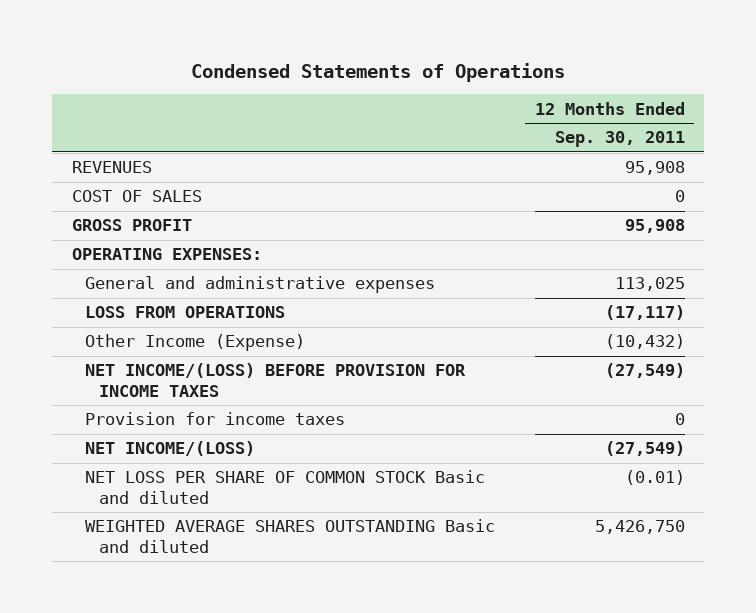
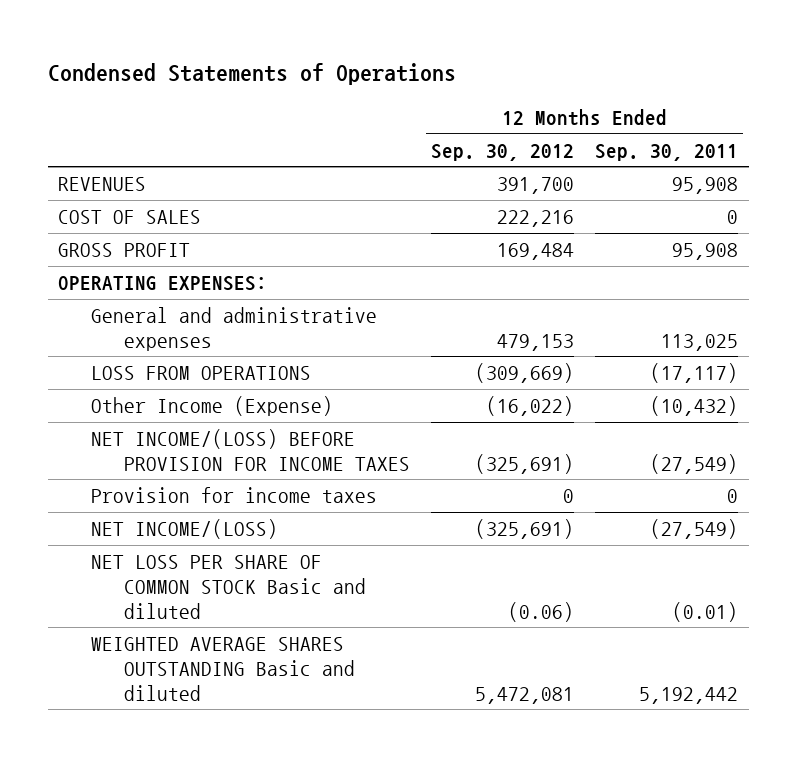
- | 12 Months Ended Sep. 30, 2011
+ | 12 Months Ended Sep. 30, 2012 | 12 Months Ended Sep. 30, 2011
- WEIGHTED AVERAGE SHARES OUTSTANDING Basic and diluted | 5,426,750
+ WEIGHTED AVERAGE SHARES OUTSTANDING Basic and diluted | 5,472,081 | 5,192,442

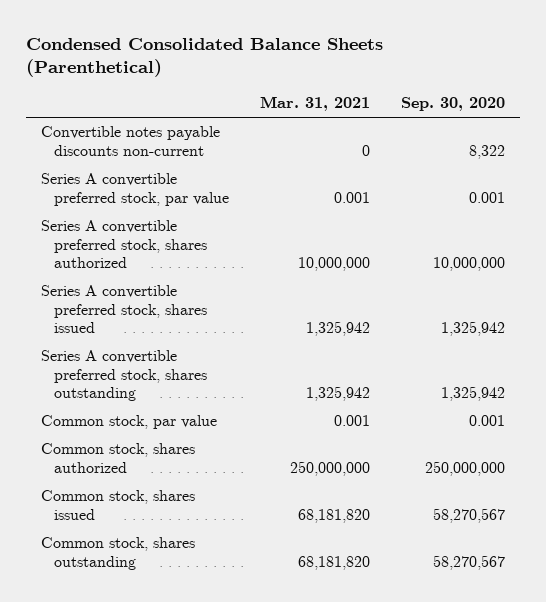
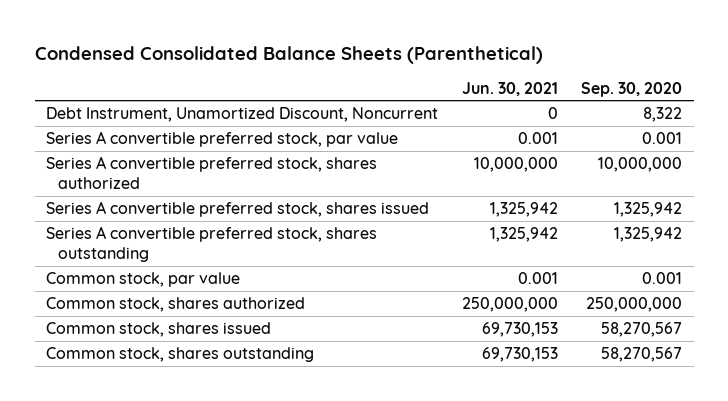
- | Mar. 31, 2021 | Sep. 30, 2020
+ | Jun. 30, 2021 | Sep. 30, 2020
- Convertible notes payable discounts non-current | 0 | 8,322
+ Debt Instrument, Unamortized Discount, Noncurrent | 0 | 8,322

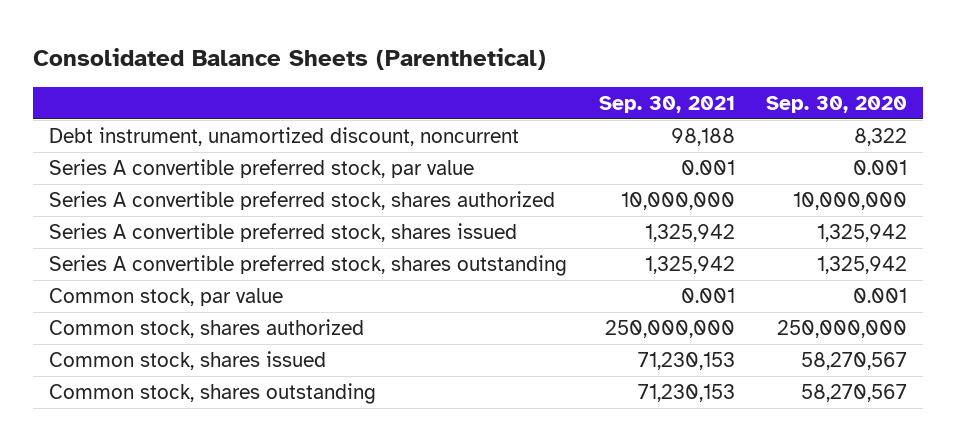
- Condensed Consolidated Balance Sheets (Parenthetical)
+ Consolidated Balance Sheets (Parenthetical)
- | Jun. 30, 2021 | Sep. 30, 2020
+ | Sep. 30, 2021 | Sep. 30, 2020
- Debt Instrument, Unamortized Discount, Noncurrent | 0 | 8,322
+ Debt instrument, unamortized discount, noncurrent | 98,188 | 8,322

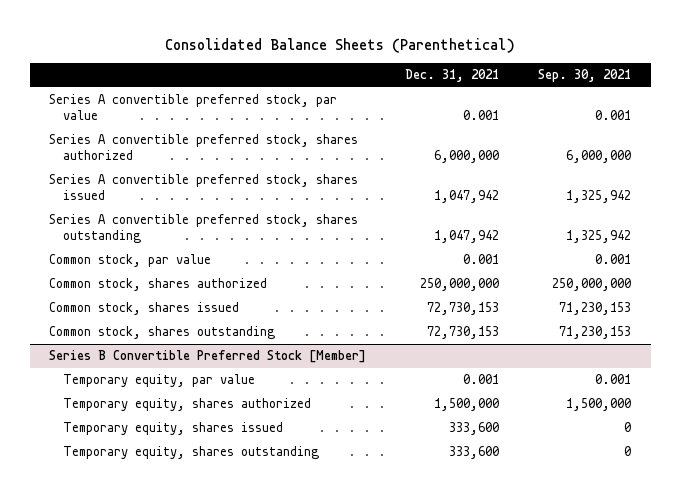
- | Sep. 30, 2021 | Sep. 30, 2020
+ | Dec. 31, 2021 | Sep. 30, 2021
- Debt instrument, unamortized discount, noncurrent | 98,188 | 8,322
- Series A convertible preferred stock, shares authorized | 10,000,000 | 10,000,000
+ Series A convertible preferred stock, shares authorized | 6,000,000 | 6,000,000
+ Series B Convertible Preferred Stock [Member]
+ Temporary equity, par value | 0.001 | 0.001
+ Temporary equity, shares authorized | 1,500,000 | 1,500,000
+ Temporary equity, shares issued | 333,600 | 0
+ Temporary equity, shares outstanding | 333,600 | 0

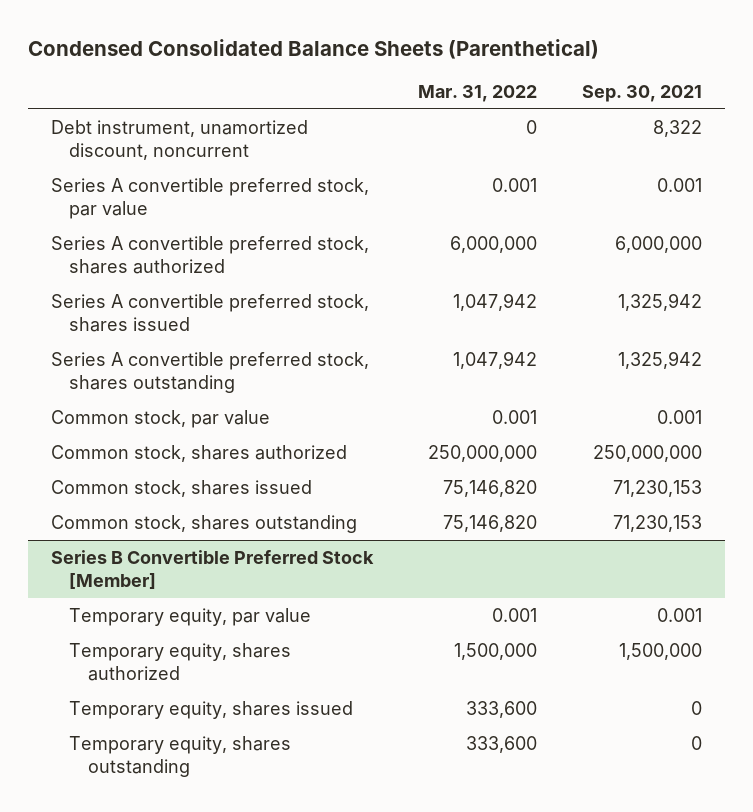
- Consolidated Balance Sheets (Parenthetical)
+ Condensed Consolidated Balance Sheets (Parenthetical)
- | Dec. 31, 2021 | Sep. 30, 2021
+ | Mar. 31, 2022 | Sep. 30, 2021
+ Debt instrument, unamortized discount, noncurrent | 0 | 8,322

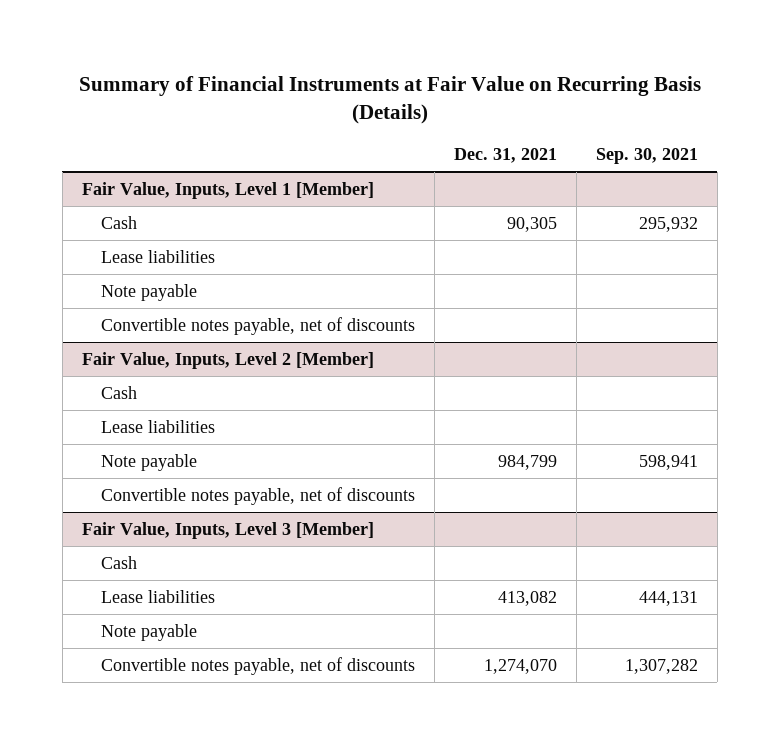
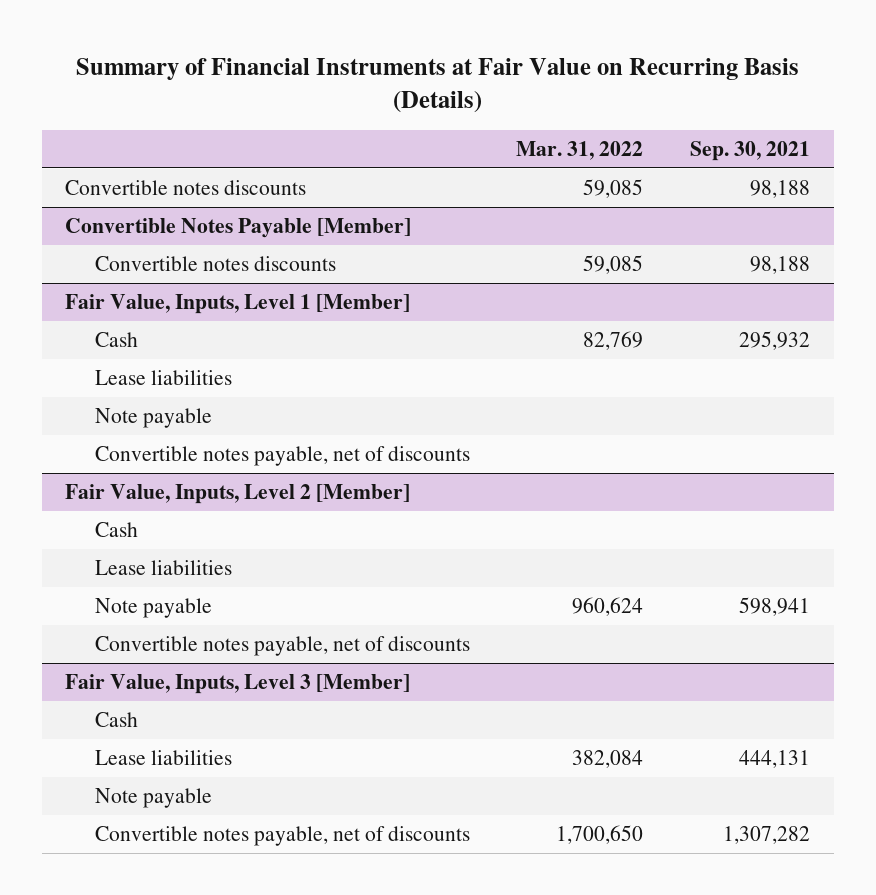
- | Dec. 31, 2021 | Sep. 30, 2021
+ | Mar. 31, 2022 | Sep. 30, 2021
+ Convertible notes discounts | 59,085 | 98,188
+ Convertible Notes Payable [Member]
+ Convertible notes discounts | 59,085 | 98,188

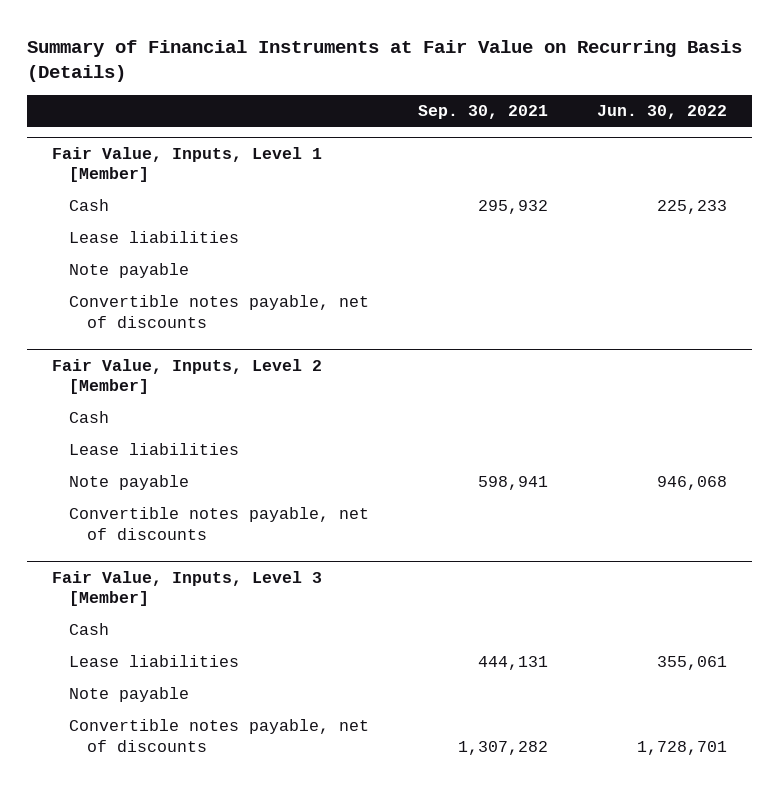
- | Mar. 31, 2022 | Sep. 30, 2021
+ | Sep. 30, 2021 | Jun. 30, 2022
- Convertible notes discounts | 59,085 | 98,188
- Convertible Notes Payable [Member]
- Convertible notes discounts | 59,085 | 98,188

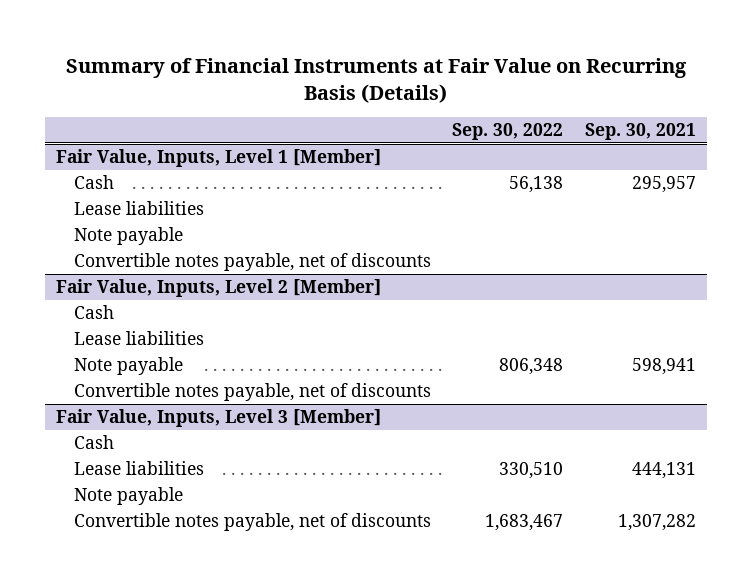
- | Sep. 30, 2021 | Jun. 30, 2022
+ | Sep. 30, 2022 | Sep. 30, 2021
@ Fair Value, Inputs, Level 1 [Member]
- Cash | 295,932 | 225,233
+ Cash | 56,138 | 295,957

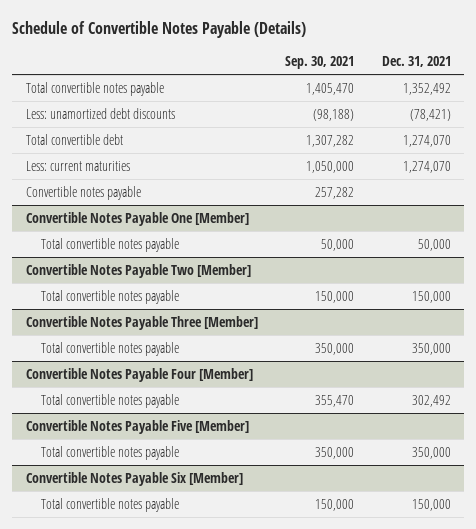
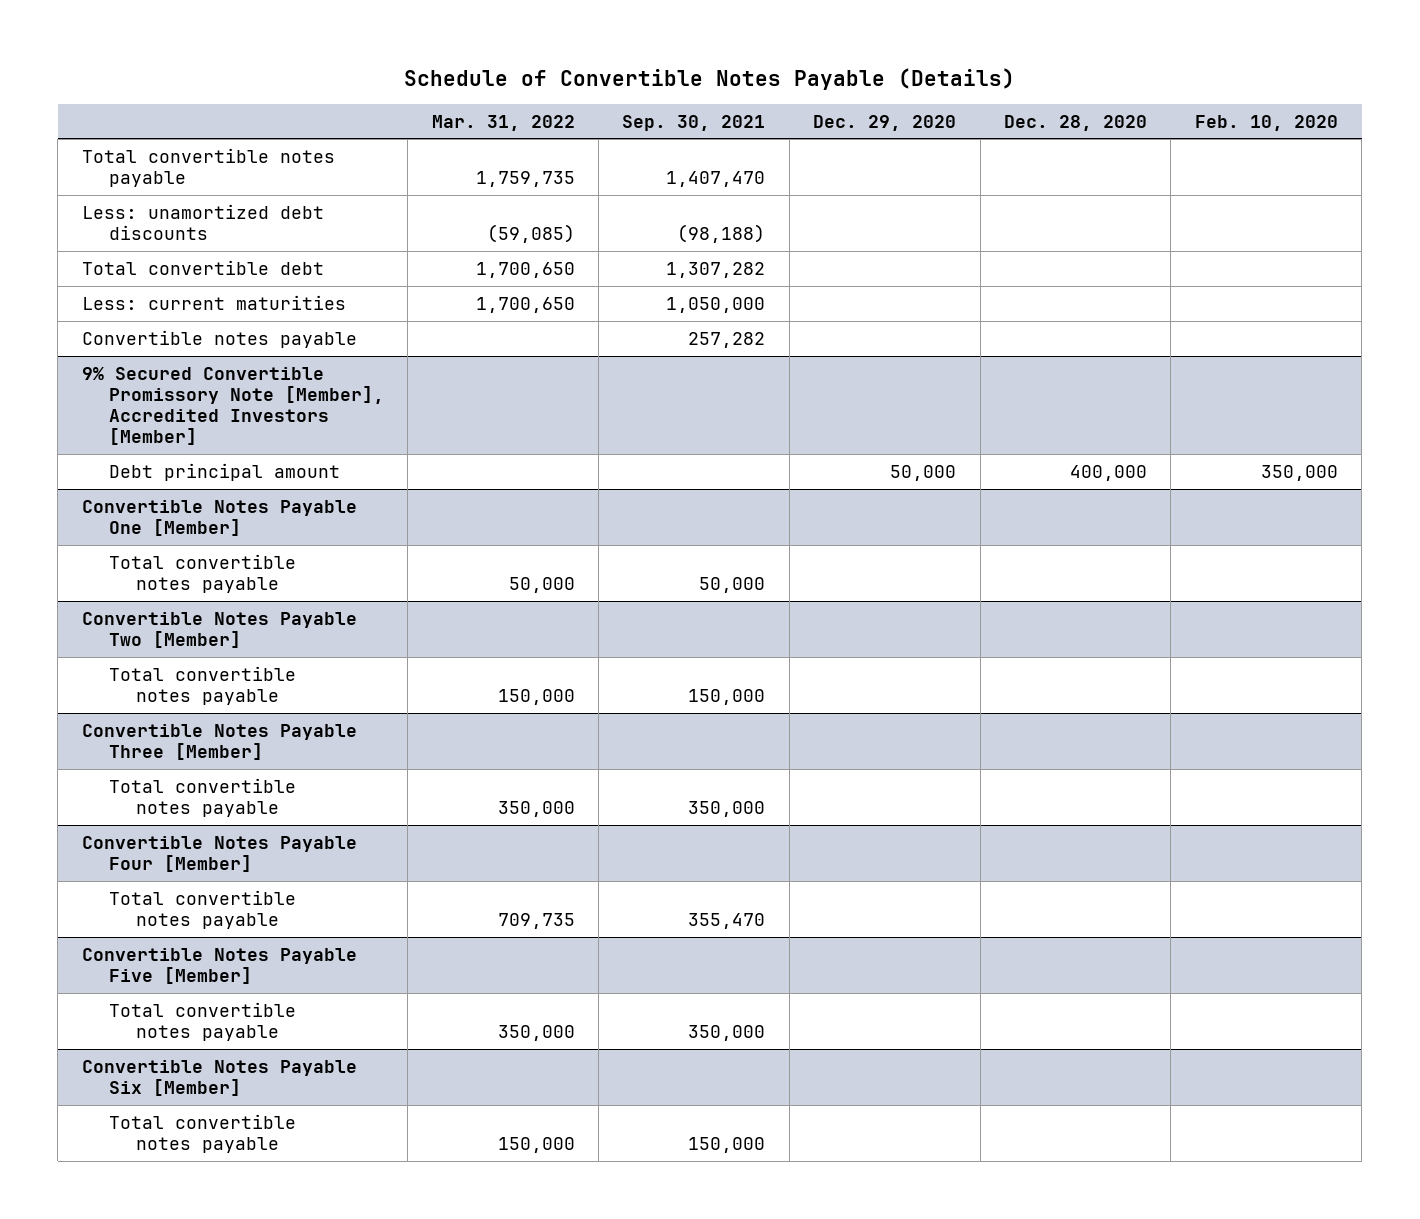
- | Sep. 30, 2021 | Dec. 31, 2021
+ | Mar. 31, 2022 | Sep. 30, 2021 | Dec. 29, 2020 | Dec. 28, 2020 | Feb. 10, 2020
- Total convertible notes payable | 1,405,470 | 1,352,492
+ Total convertible notes payable | 1,759,735 | 1,407,470 | | |
+ 9% Secured Convertible Promissory Note [Member], Accredited Investors [Member]
+ Debt principal amount | | | 50,000 | 400,000 | 350,000

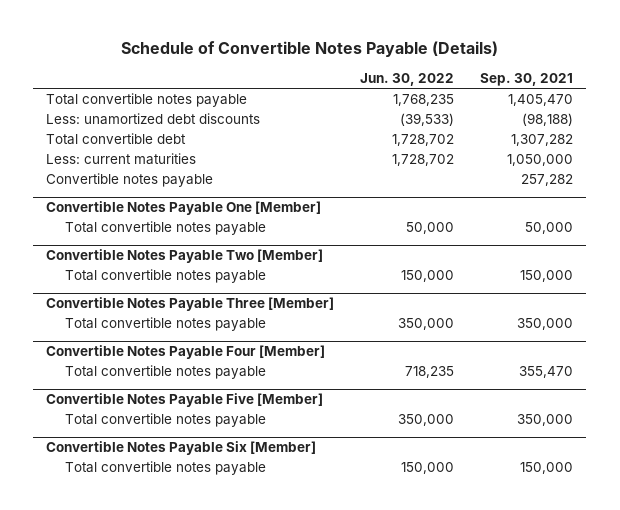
- | Mar. 31, 2022 | Sep. 30, 2021 | Dec. 29, 2020 | Dec. 28, 2020 | Feb. 10, 2020
+ | Jun. 30, 2022 | Sep. 30, 2021
- Total convertible notes payable | 1,759,735 | 1,407,470 | | |
+ Total convertible notes payable | 1,768,235 | 1,405,470
- 9% Secured Convertible Promissory Note [Member], Accredited Investors [Member]
- Debt principal amount | | | 50,000 | 400,000 | 350,000

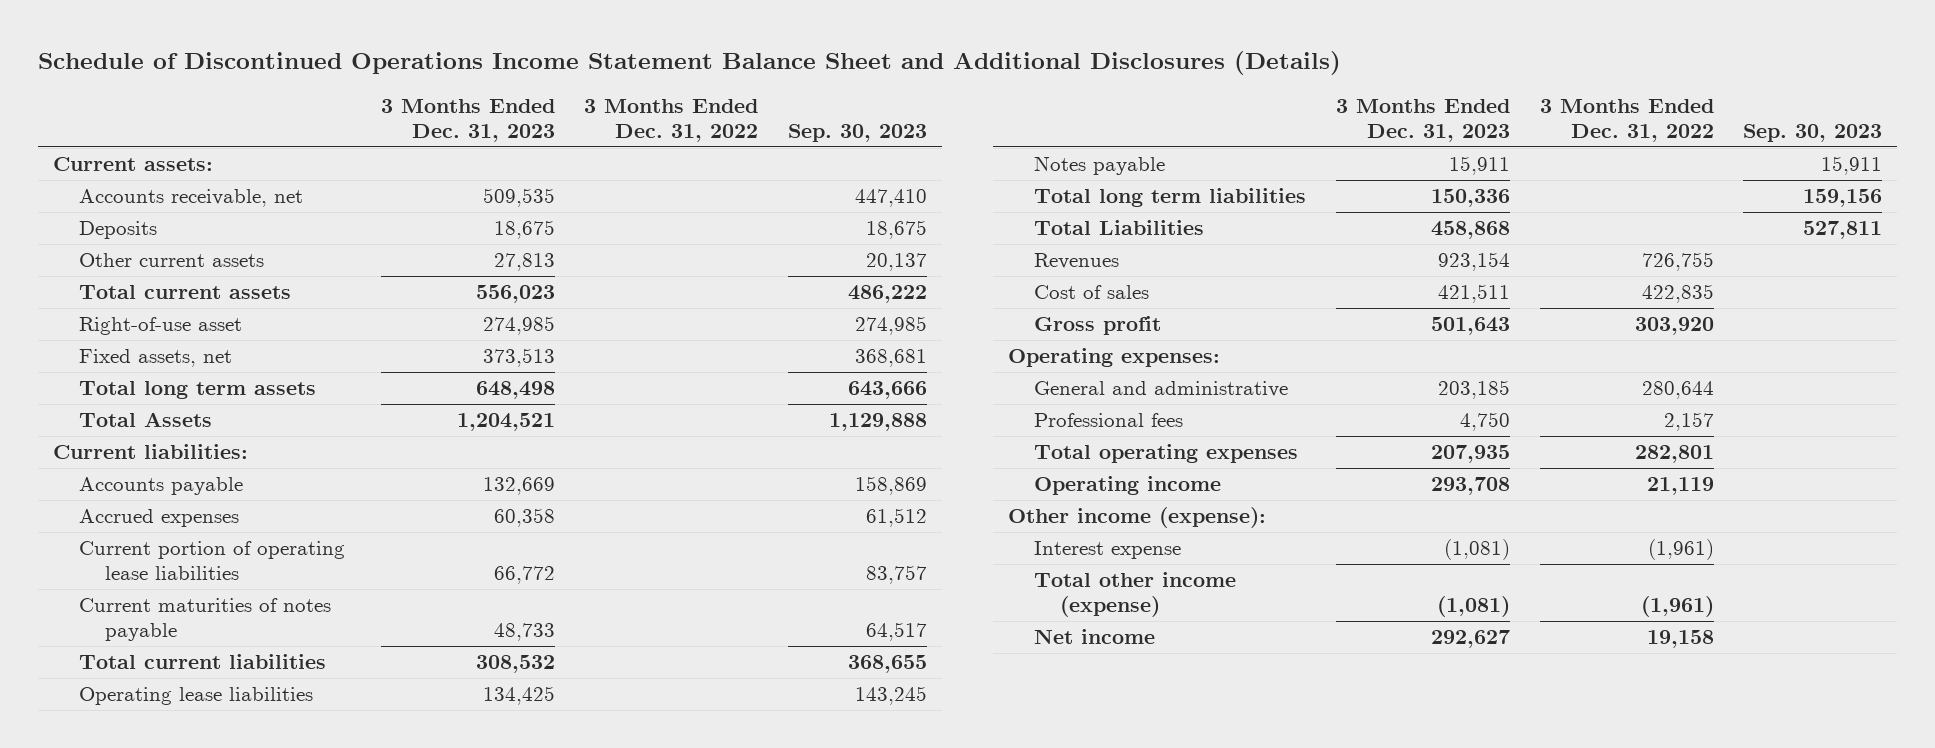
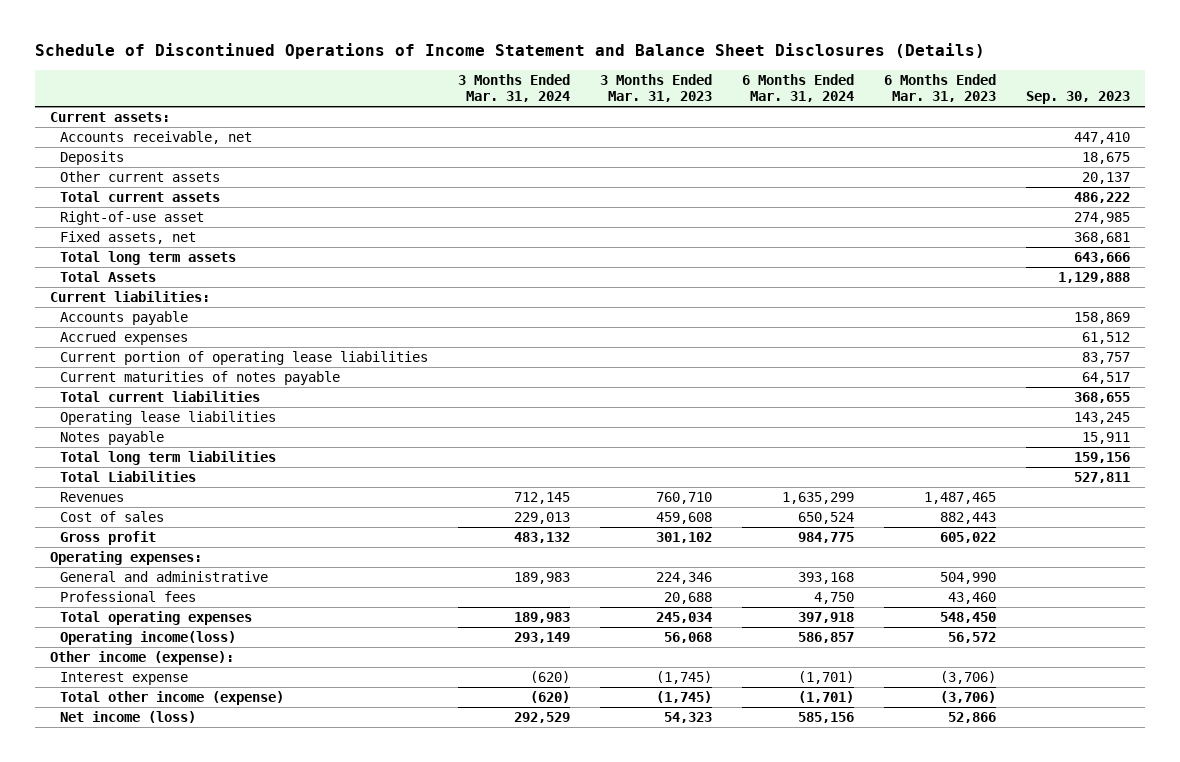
- Schedule of Discontinued Operations Income Statement Balance Sheet and Additional Disclosures (Details)
+ Schedule of Discontinued Operations of Income Statement and Balance Sheet Disclosures (Details)
- | 3 Months Ended Dec. 31, 2023 | 3 Months Ended Dec. 31, 2022 | Sep. 30, 2023
+ | 3 Months Ended Mar. 31, 2024 | 3 Months Ended Mar. 31, 2023 | 6 Months Ended Mar. 31, 2024 | 6 Months Ended Mar. 31, 2023 | Sep. 30, 2023
- Operating income | 293,708 | 21,119 |
+ Operating income(loss) | 293,149 | 56,068 | 586,857 | 56,572 |
- Net income | 292,627 | 19,158 |
+ Net income (loss) | 292,529 | 54,323 | 585,156 | 52,866 |

